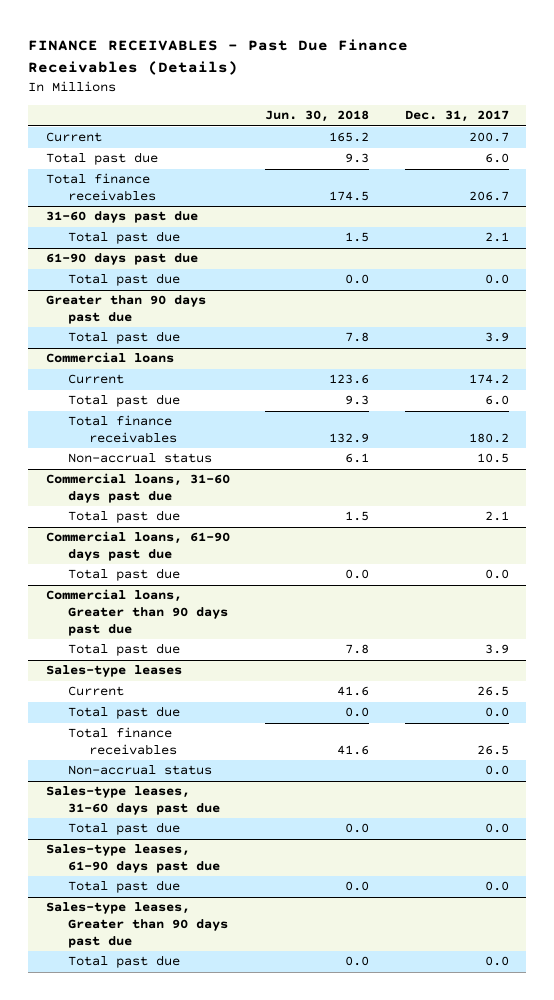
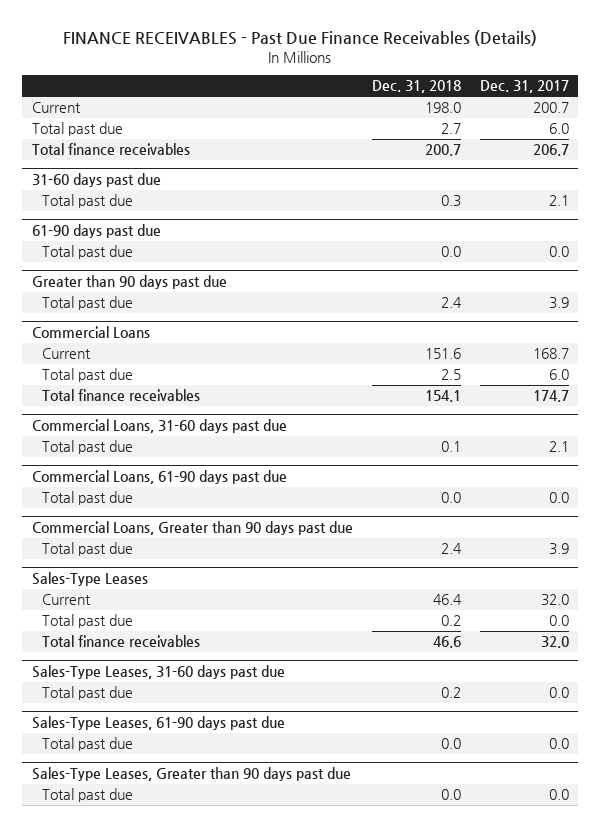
- | Jun. 30, 2018 | Dec. 31, 2017
+ | Dec. 31, 2018 | Dec. 31, 2017
- Commercial loans
- Current | 123.6 | 174.2
+ Commercial Loans
+ Current | 151.6 | 168.7
- Total finance receivables | 132.9 | 180.2
- Non-accrual status | 6.1 | 10.5
- Commercial loans, 31-60 days past due
+ Total finance receivables | 154.1 | 174.7
+ Commercial Loans, 31-60 days past due
- Commercial loans, 61-90 days past due
+ Commercial Loans, 61-90 days past due
- Commercial loans, Greater than 90 days past due
+ Commercial Loans, Greater than 90 days past due
- Sales-type leases
- Current | 41.6 | 26.5
+ Sales-Type Leases
+ Current | 46.4 | 32.0
- Total finance receivables | 41.6 | 26.5
- Non-accrual status | | 0.0
- Sales-type leases, 31-60 days past due
+ Total finance receivables | 46.6 | 32.0
+ Sales-Type Leases, 31-60 days past due
- Sales-type leases, 61-90 days past due
+ Sales-Type Leases, 61-90 days past due
- Sales-type leases, Greater than 90 days past due
+ Sales-Type Leases, Greater than 90 days past due

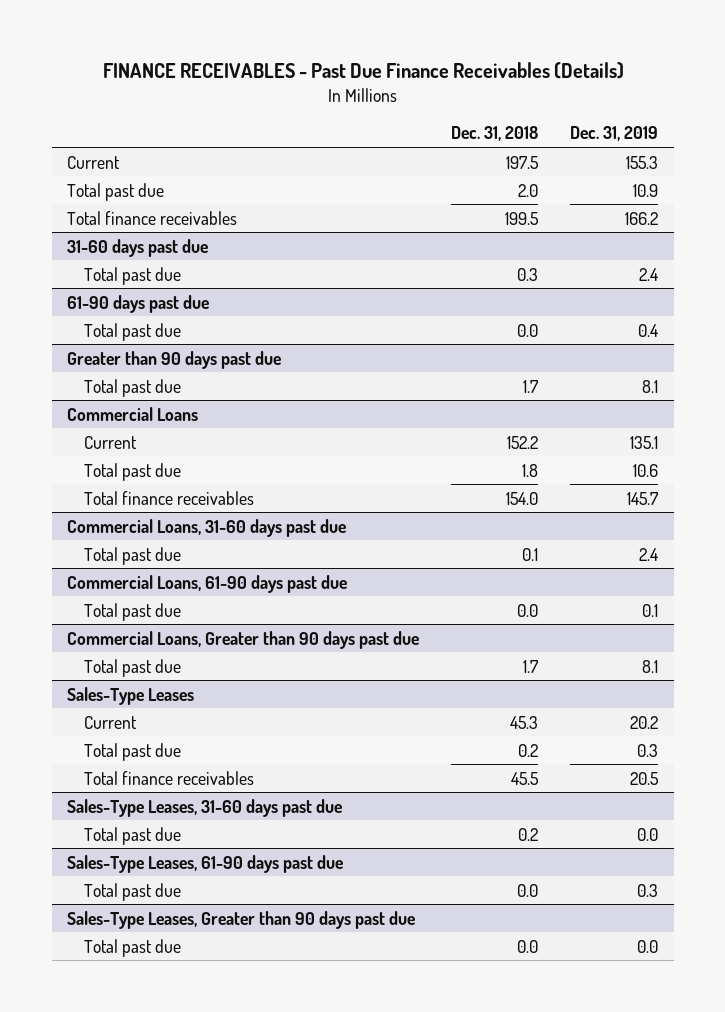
- | Dec. 31, 2018 | Dec. 31, 2017
+ | Dec. 31, 2018 | Dec. 31, 2019
- Current | 198.0 | 200.7
- Total past due | 2.7 | 6.0
- Total finance receivables | 200.7 | 206.7
+ Current | 197.5 | 155.3
+ Total past due | 2.0 | 10.9
+ Total finance receivables | 199.5 | 166.2
@ Greater than 90 days past due
- Total past due | 2.4 | 3.9
+ Total past due | 1.7 | 8.1
@ Commercial Loans
- Current | 151.6 | 168.7
- Total past due | 2.5 | 6.0
- Total finance receivables | 154.1 | 174.7
+ Current | 152.2 | 135.1
+ Total past due | 1.8 | 10.6
+ Total finance receivables | 154.0 | 145.7
@ Commercial Loans, Greater than 90 days past due
- Total past due | 2.4 | 3.9
+ Total past due | 1.7 | 8.1
@ Sales-Type Leases
- Current | 46.4 | 32.0
+ Current | 45.3 | 20.2
- Total finance receivables | 46.6 | 32.0
+ Total finance receivables | 45.5 | 20.5

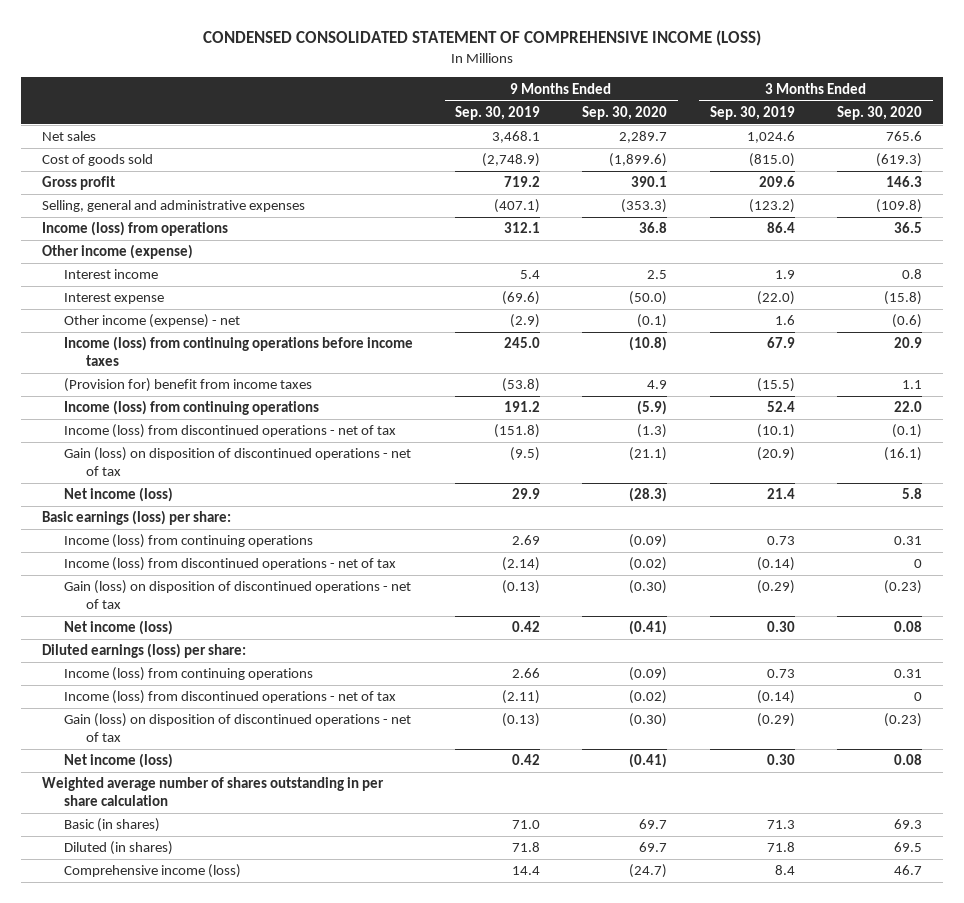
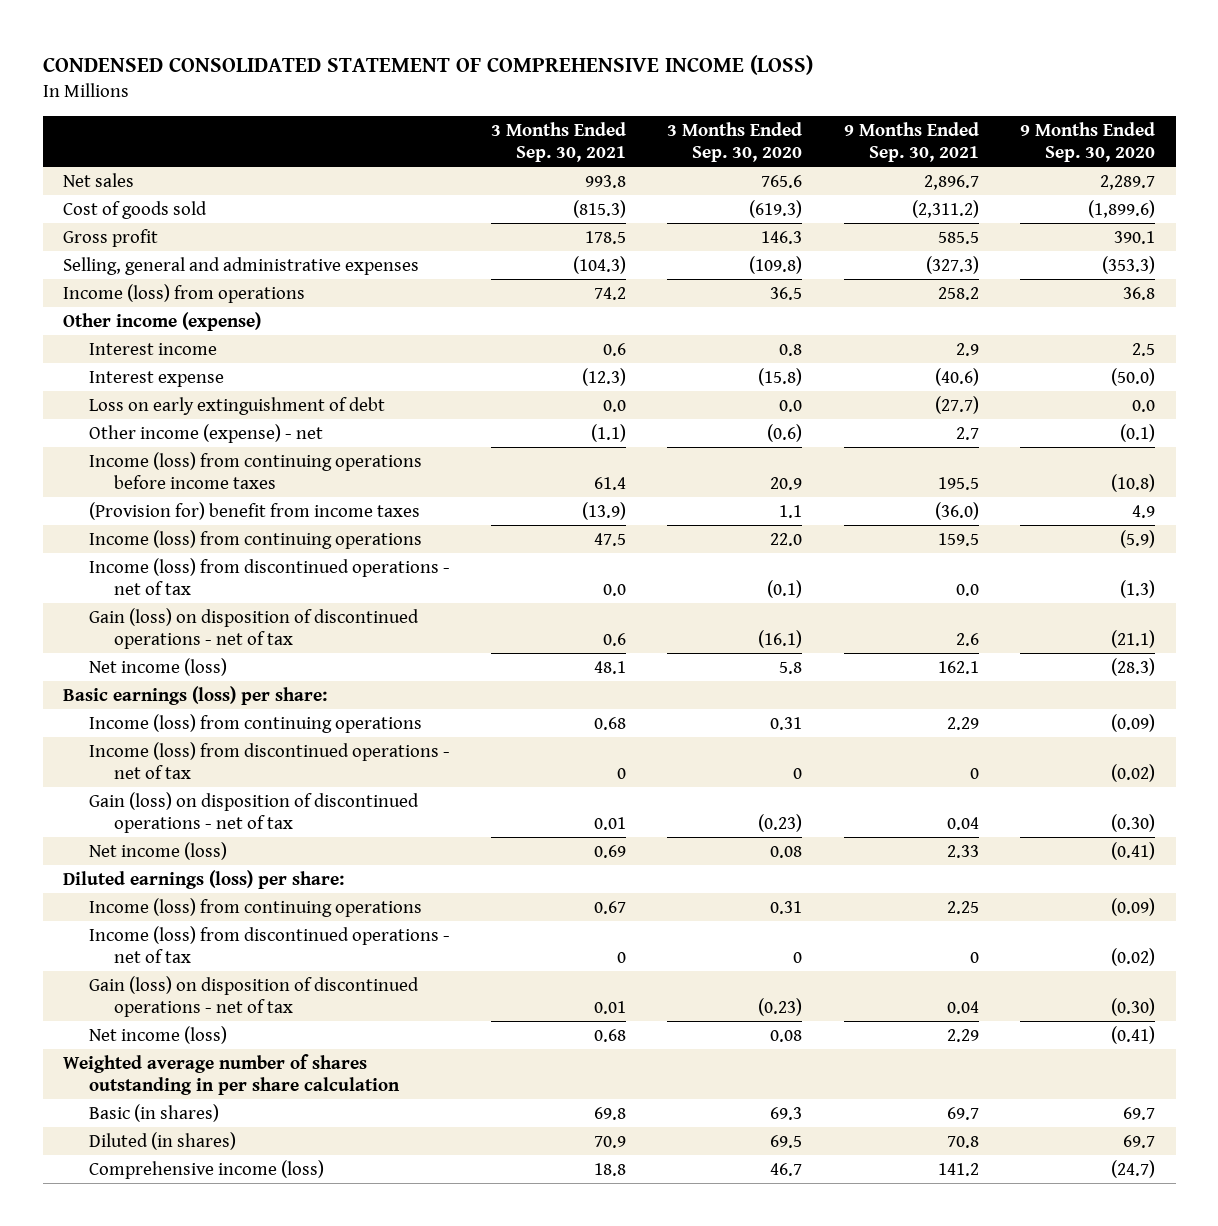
- | 9 Months Ended Sep. 30, 2019 | 9 Months Ended Sep. 30, 2020 | 3 Months Ended Sep. 30, 2019 | 3 Months Ended Sep. 30, 2020
+ | 3 Months Ended Sep. 30, 2021 | 3 Months Ended Sep. 30, 2020 | 9 Months Ended Sep. 30, 2021 | 9 Months Ended Sep. 30, 2020
+ Loss on early extinguishment of debt | 0.0 | 0.0 | (27.7) | 0.0

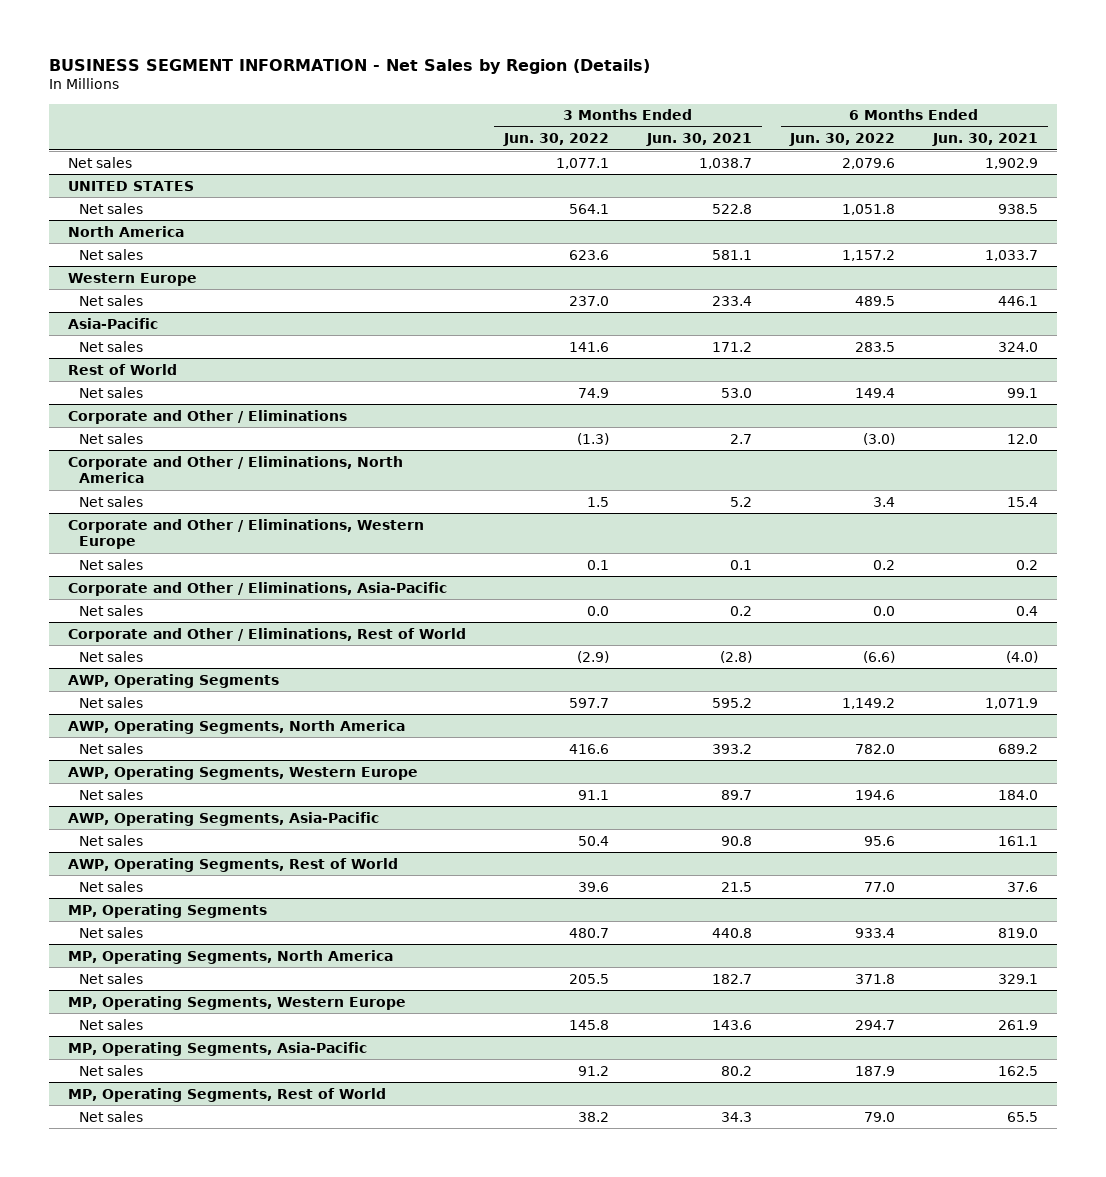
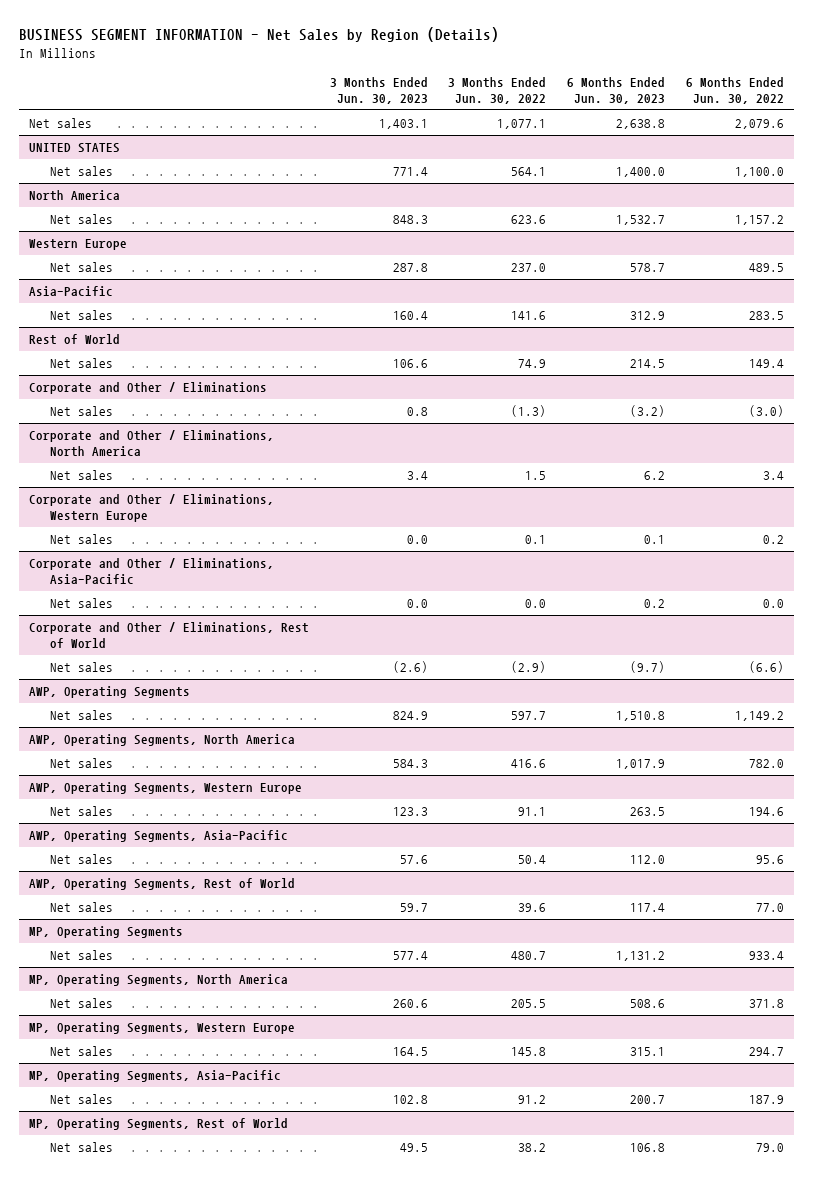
- | 3 Months Ended Jun. 30, 2022 | 3 Months Ended Jun. 30, 2021 | 6 Months Ended Jun. 30, 2022 | 6 Months Ended Jun. 30, 2021
+ | 3 Months Ended Jun. 30, 2023 | 3 Months Ended Jun. 30, 2022 | 6 Months Ended Jun. 30, 2023 | 6 Months Ended Jun. 30, 2022
@ UNITED STATES
- Net sales | 564.1 | 522.8 | 1,051.8 | 938.5
+ Net sales | 771.4 | 564.1 | 1,400.0 | 1,100.0

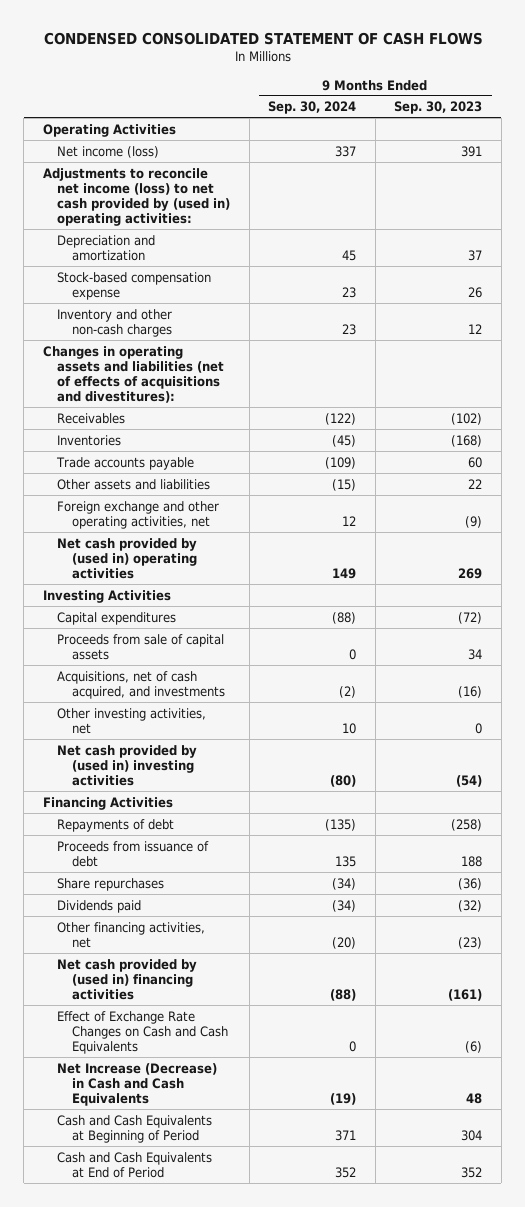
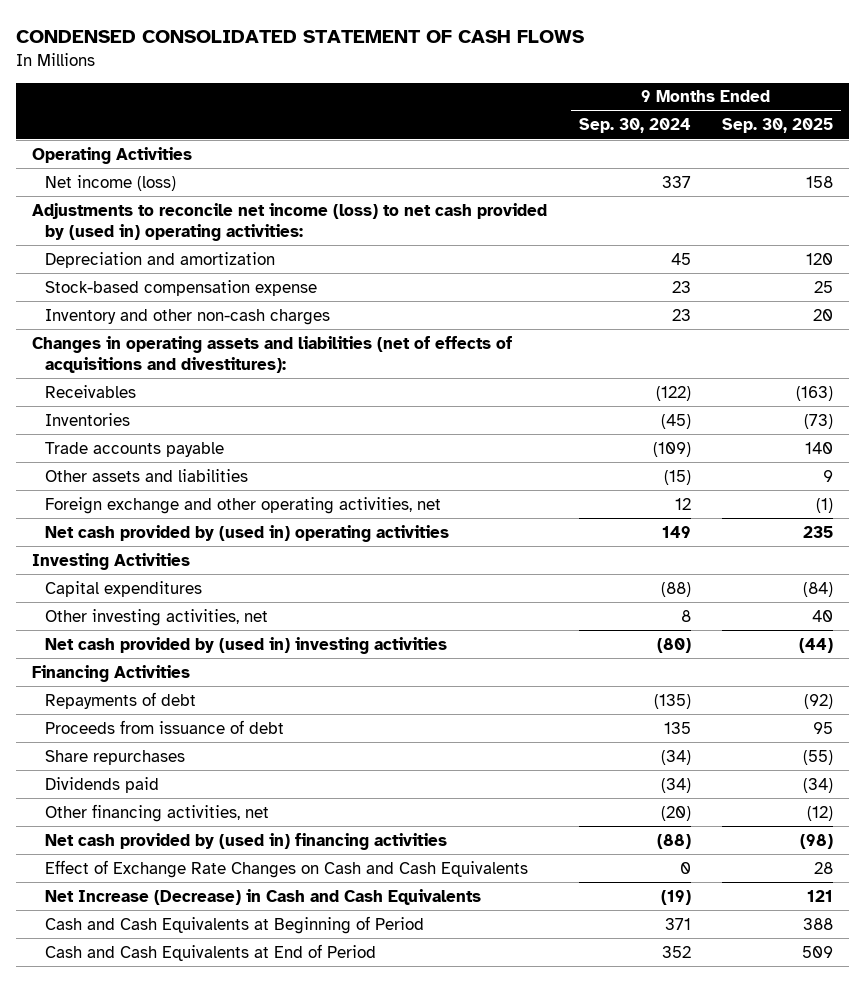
- | 9 Months Ended Sep. 30, 2024 | 9 Months Ended Sep. 30, 2023
+ | 9 Months Ended Sep. 30, 2024 | 9 Months Ended Sep. 30, 2025
- Proceeds from sale of capital assets | 0 | 34
- Acquisitions, net of cash acquired, and investments | (2) | (16)
- Other investing activities, net | 10 | 0
+ Other investing activities, net | 8 | 40

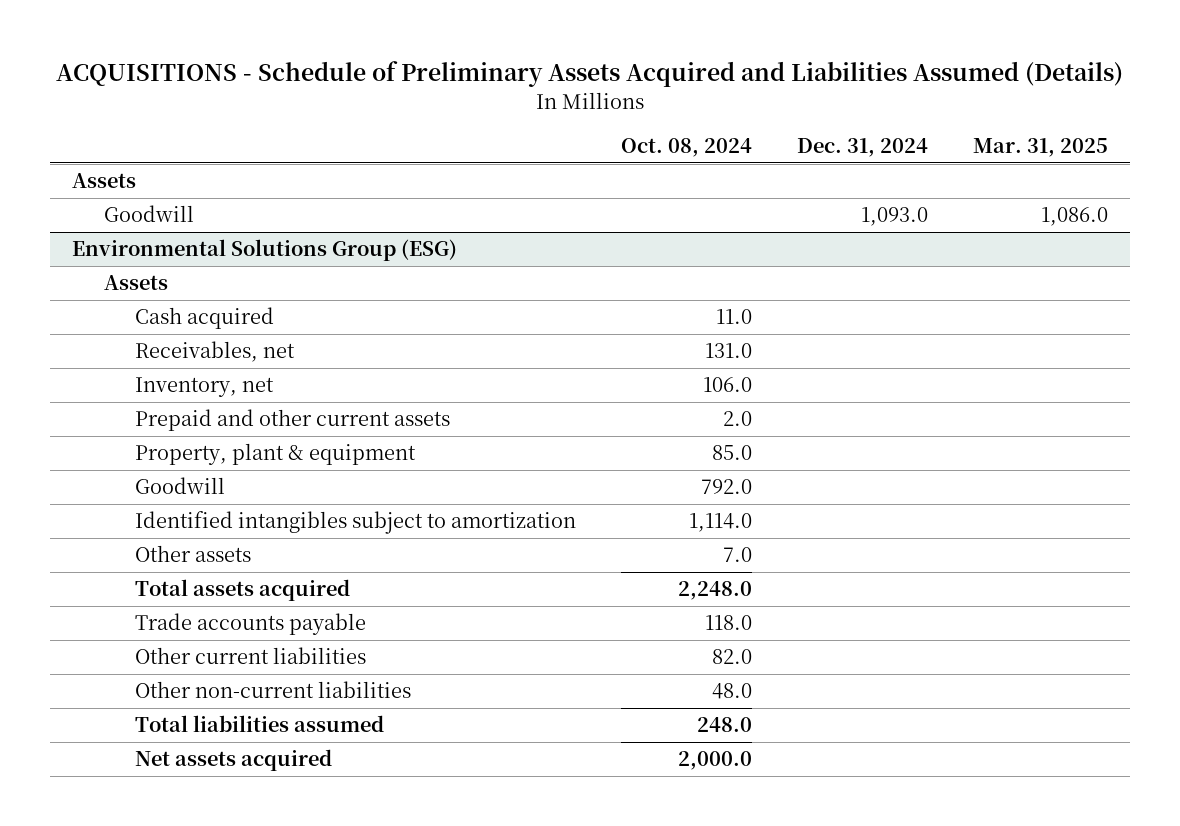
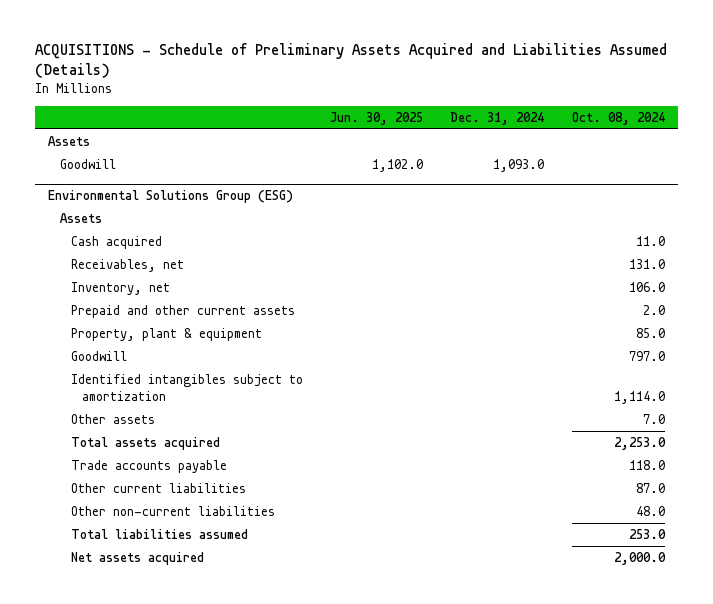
- | Oct. 08, 2024 | Dec. 31, 2024 | Mar. 31, 2025
+ | Jun. 30, 2025 | Dec. 31, 2024 | Oct. 08, 2024
@ Environmental Solutions Group (ESG)
- Goodwill | 792.0 | |
+ Goodwill | | | 797.0
- Total assets acquired | 2,248.0 | |
+ Total assets acquired | | | 2,253.0
- Other current liabilities | 82.0 | |
+ Other current liabilities | | | 87.0
- Total liabilities assumed | 248.0 | |
+ Total liabilities assumed | | | 253.0

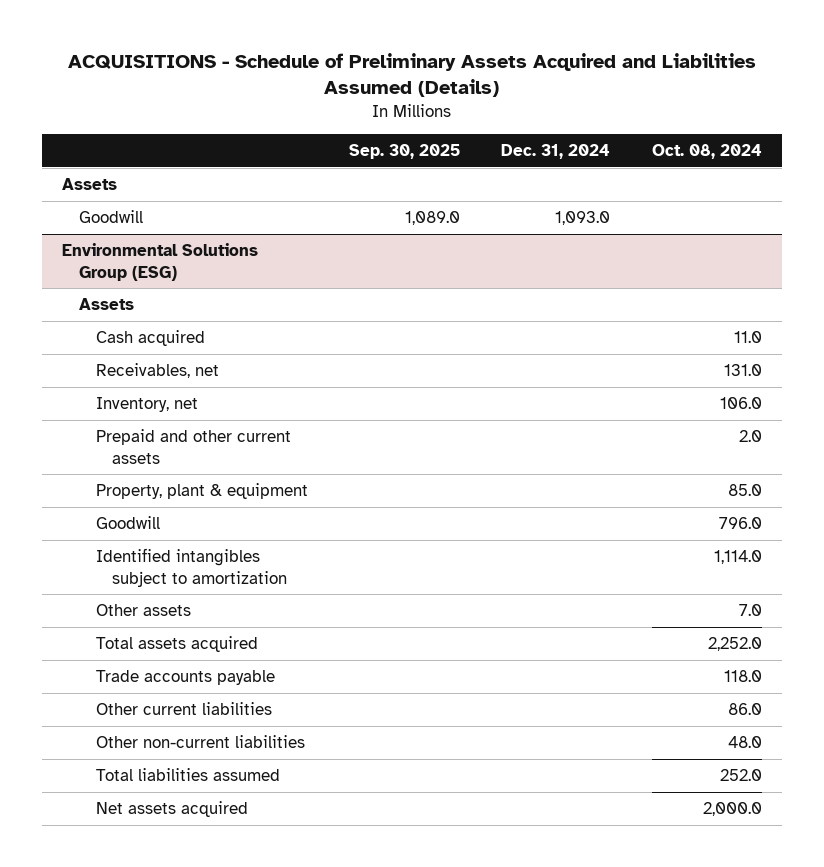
- | Jun. 30, 2025 | Dec. 31, 2024 | Oct. 08, 2024
+ | Sep. 30, 2025 | Dec. 31, 2024 | Oct. 08, 2024
@ Environmental Solutions Group (ESG)
- Goodwill | | | 797.0
+ Goodwill | | | 796.0
- Total assets acquired | | | 2,253.0
+ Total assets acquired | | | 2,252.0
- Other current liabilities | | | 87.0
+ Other current liabilities | | | 86.0
- Total liabilities assumed | | | 253.0
+ Total liabilities assumed | | | 252.0

